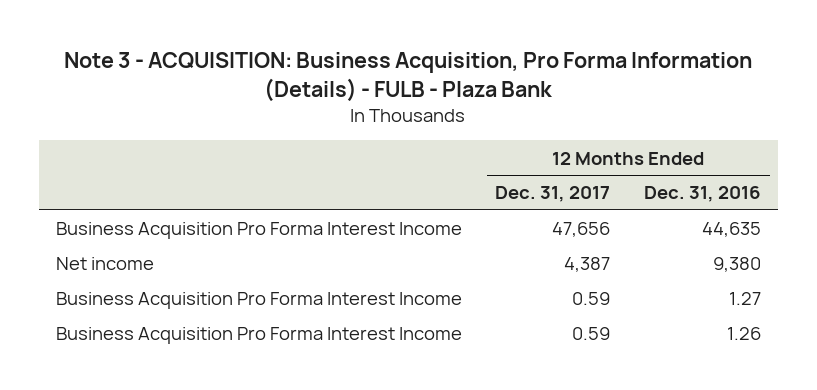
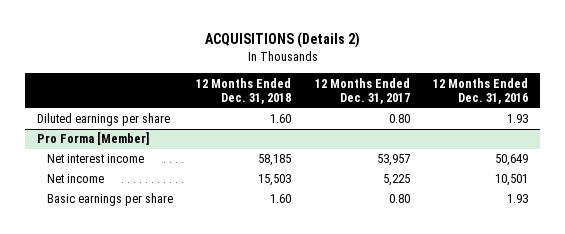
- Note 3 - ACQUISITION: Business Acquisition, Pro Forma Information (Details) - FULB - Plaza Bank
+ ACQUISITIONS (Details 2)
- | 12 Months Ended Dec. 31, 2017 | 12 Months Ended Dec. 31, 2016
+ | 12 Months Ended Dec. 31, 2018 | 12 Months Ended Dec. 31, 2017 | 12 Months Ended Dec. 31, 2016
- Business Acquisition Pro Forma Interest Income | 47,656 | 44,635
- Net income | 4,387 | 9,380
- Business Acquisition Pro Forma Interest Income | 0.59 | 1.27
- Business Acquisition Pro Forma Interest Income | 0.59 | 1.26
+ Diluted earnings per share | 1.60 | 0.80 | 1.93
+ Pro Forma [Member]
+ Net interest income | 58,185 | 53,957 | 50,649
+ Net income | 15,503 | 5,225 | 10,501
+ Basic earnings per share | 1.60 | 0.80 | 1.93

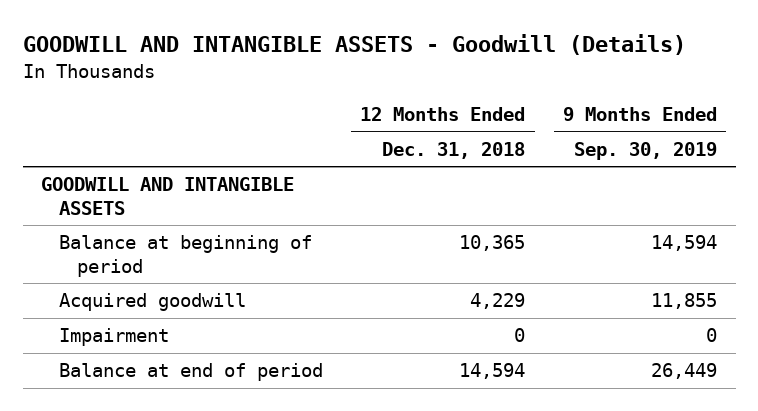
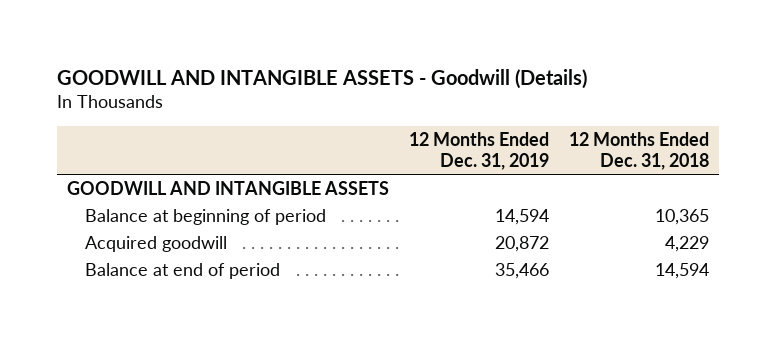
- | 12 Months Ended Dec. 31, 2018 | 9 Months Ended Sep. 30, 2019
+ | 12 Months Ended Dec. 31, 2019 | 12 Months Ended Dec. 31, 2018
- Impairment | 0 | 0

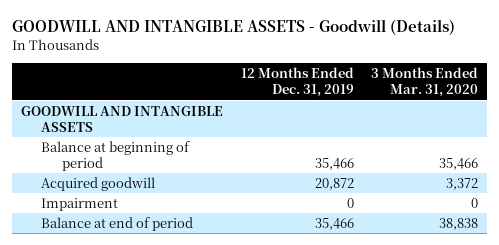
- | 12 Months Ended Dec. 31, 2019 | 12 Months Ended Dec. 31, 2018
+ | 12 Months Ended Dec. 31, 2019 | 3 Months Ended Mar. 31, 2020
- Balance at beginning of period | 14,594 | 10,365
+ Balance at beginning of period | 35,466 | 35,466
+ Impairment | 0 | 0

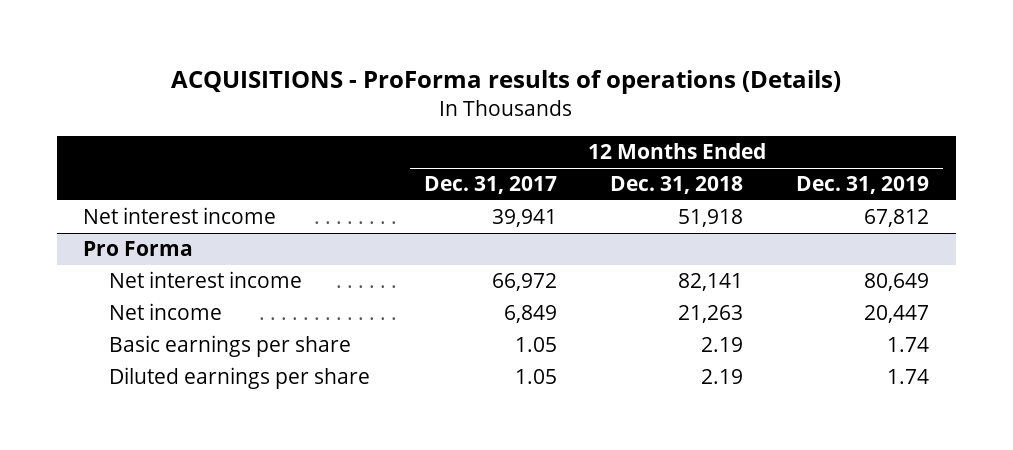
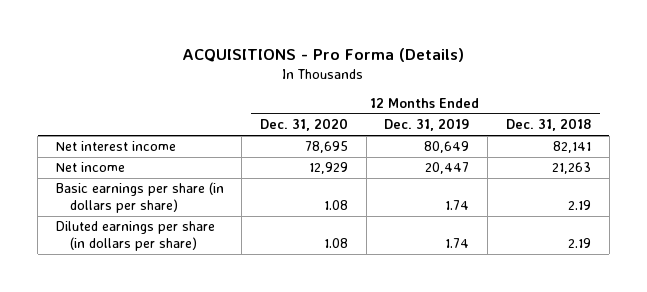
- ACQUISITIONS - ProForma results of operations (Details)
+ ACQUISITIONS - Pro Forma (Details)
- | 12 Months Ended Dec. 31, 2017 | 12 Months Ended Dec. 31, 2018 | 12 Months Ended Dec. 31, 2019
+ | 12 Months Ended Dec. 31, 2020 | 12 Months Ended Dec. 31, 2019 | 12 Months Ended Dec. 31, 2018
- Net interest income | 39,941 | 51,918 | 67,812
- Pro Forma
- Basic earnings per share | 1.05 | 2.19 | 1.74
- Diluted earnings per share | 1.05 | 2.19 | 1.74
+ Basic earnings per share (in dollars per share) | 1.08 | 1.74 | 2.19
+ Diluted earnings per share (in dollars per share) | 1.08 | 1.74 | 2.19

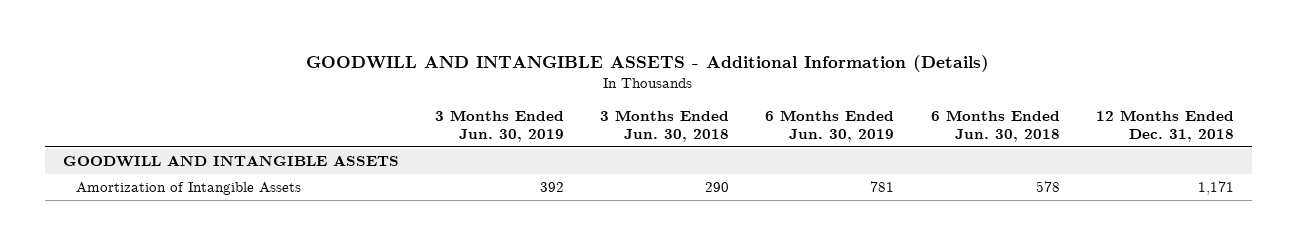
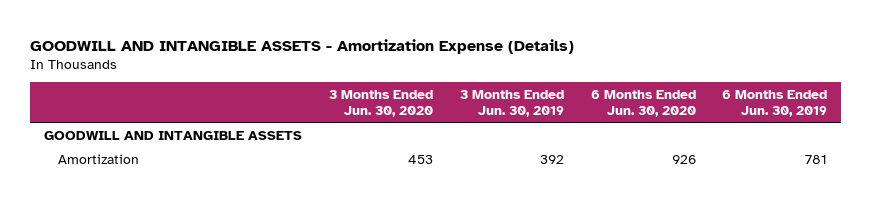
- GOODWILL AND INTANGIBLE ASSETS - Additional Information (Details)
+ GOODWILL AND INTANGIBLE ASSETS - Amortization Expense (Details)
- | 3 Months Ended Jun. 30, 2019 | 3 Months Ended Jun. 30, 2018 | 6 Months Ended Jun. 30, 2019 | 6 Months Ended Jun. 30, 2018 | 12 Months Ended Dec. 31, 2018
+ | 3 Months Ended Jun. 30, 2020 | 3 Months Ended Jun. 30, 2019 | 6 Months Ended Jun. 30, 2020 | 6 Months Ended Jun. 30, 2019
- Amortization of Intangible Assets | 392 | 290 | 781 | 578 | 1,171
+ Amortization | 453 | 392 | 926 | 781

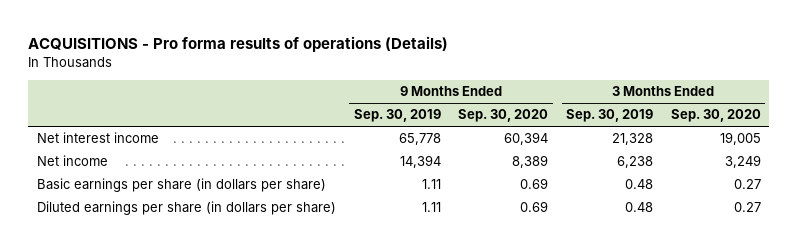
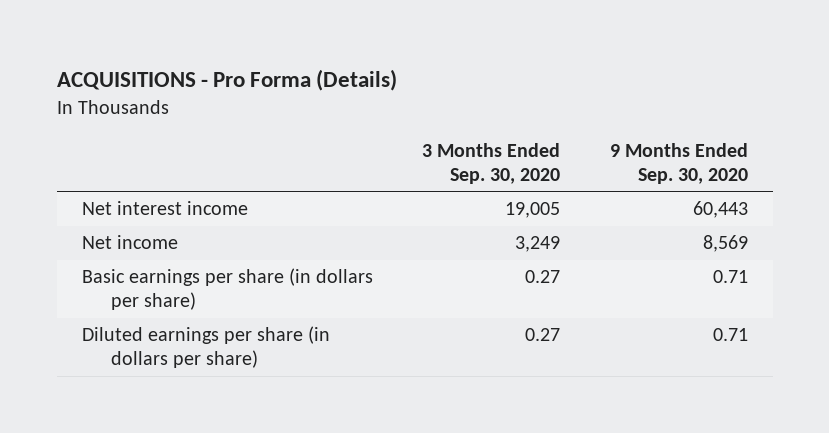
- ACQUISITIONS - Pro forma results of operations (Details)
+ ACQUISITIONS - Pro Forma (Details)
- | 9 Months Ended Sep. 30, 2019 | 9 Months Ended Sep. 30, 2020 | 3 Months Ended Sep. 30, 2019 | 3 Months Ended Sep. 30, 2020
+ | 3 Months Ended Sep. 30, 2020 | 9 Months Ended Sep. 30, 2020
- Net interest income | 65,778 | 60,394 | 21,328 | 19,005
- Net income | 14,394 | 8,389 | 6,238 | 3,249
- Basic earnings per share (in dollars per share) | 1.11 | 0.69 | 0.48 | 0.27
- Diluted earnings per share (in dollars per share) | 1.11 | 0.69 | 0.48 | 0.27
+ Net interest income | 19,005 | 60,443
+ Net income | 3,249 | 8,569
+ Basic earnings per share (in dollars per share) | 0.27 | 0.71
+ Diluted earnings per share (in dollars per share) | 0.27 | 0.71

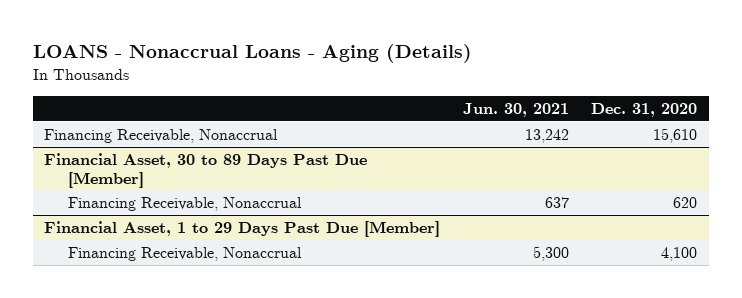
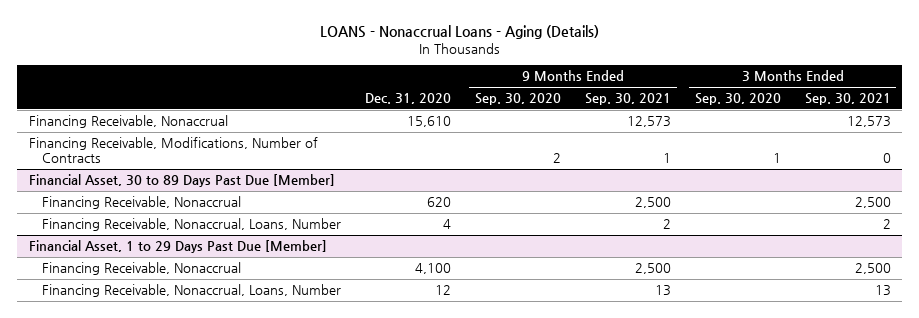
- | Jun. 30, 2021 | Dec. 31, 2020
+ | Dec. 31, 2020 | 9 Months Ended Sep. 30, 2020 | 9 Months Ended Sep. 30, 2021 | 3 Months Ended Sep. 30, 2020 | 3 Months Ended Sep. 30, 2021
+ Financing Receivable, Modifications, Number of Contracts | | 2 | 1 | 1 | 0
@ Financial Asset, 30 to 89 Days Past Due [Member]
+ Financing Receivable, Nonaccrual, Loans, Number | 4 | | 2 | | 2
@ Financial Asset, 1 to 29 Days Past Due [Member]
+ Financing Receivable, Nonaccrual, Loans, Number | 12 | | 13 | | 13

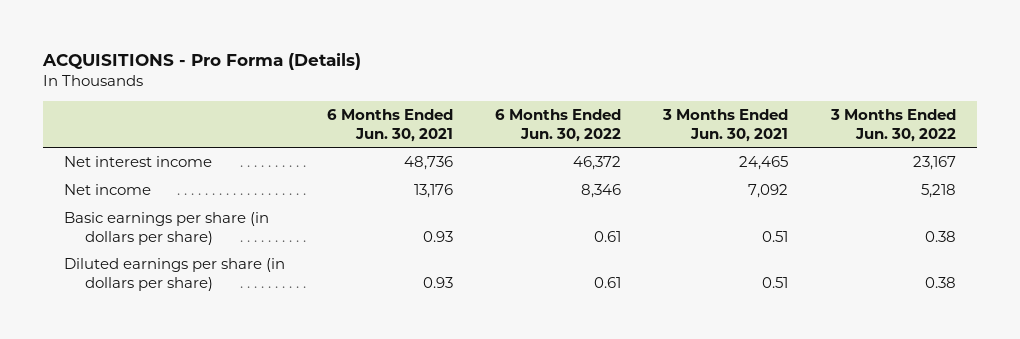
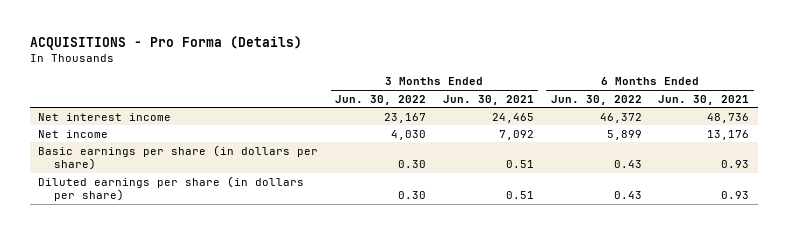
- | 6 Months Ended Jun. 30, 2021 | 6 Months Ended Jun. 30, 2022 | 3 Months Ended Jun. 30, 2021 | 3 Months Ended Jun. 30, 2022
+ | 3 Months Ended Jun. 30, 2022 | 3 Months Ended Jun. 30, 2021 | 6 Months Ended Jun. 30, 2022 | 6 Months Ended Jun. 30, 2021
- Net income | 13,176 | 8,346 | 7,092 | 5,218
- Basic earnings per share (in dollars per share) | 0.93 | 0.61 | 0.51 | 0.38
- Diluted earnings per share (in dollars per share) | 0.93 | 0.61 | 0.51 | 0.38
+ Net income | 4,030 | 7,092 | 5,899 | 13,176
+ Basic earnings per share (in dollars per share) | 0.30 | 0.51 | 0.43 | 0.93
+ Diluted earnings per share (in dollars per share) | 0.30 | 0.51 | 0.43 | 0.93

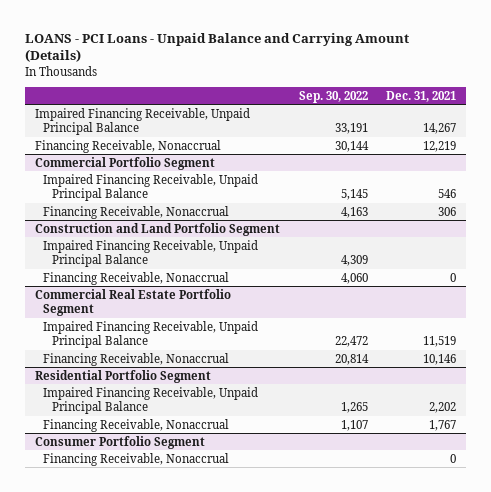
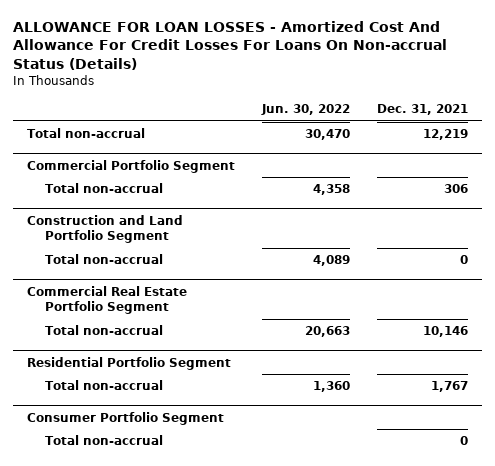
- LOANS - PCI Loans - Unpaid Balance and Carrying Amount (Details)
+ ALLOWANCE FOR LOAN LOSSES - Amortized Cost And Allowance For Credit Losses For Loans On Non-accrual Status (Details)
- | Sep. 30, 2022 | Dec. 31, 2021
+ | Jun. 30, 2022 | Dec. 31, 2021
- Impaired Financing Receivable, Unpaid Principal Balance | 33,191 | 14,267
- Financing Receivable, Nonaccrual | 30,144 | 12,219
+ Total non-accrual | 30,470 | 12,219
@ Commercial Portfolio Segment
- Impaired Financing Receivable, Unpaid Principal Balance | 5,145 | 546
- Financing Receivable, Nonaccrual | 4,163 | 306
+ Total non-accrual | 4,358 | 306
@ Construction and Land Portfolio Segment
- Impaired Financing Receivable, Unpaid Principal Balance | 4,309 |
- Financing Receivable, Nonaccrual | 4,060 | 0
+ Total non-accrual | 4,089 | 0
@ Commercial Real Estate Portfolio Segment
- Impaired Financing Receivable, Unpaid Principal Balance | 22,472 | 11,519
- Financing Receivable, Nonaccrual | 20,814 | 10,146
+ Total non-accrual | 20,663 | 10,146
@ Residential Portfolio Segment
- Impaired Financing Receivable, Unpaid Principal Balance | 1,265 | 2,202
- Financing Receivable, Nonaccrual | 1,107 | 1,767
+ Total non-accrual | 1,360 | 1,767
@ Consumer Portfolio Segment
- Financing Receivable, Nonaccrual | | 0
+ Total non-accrual | | 0

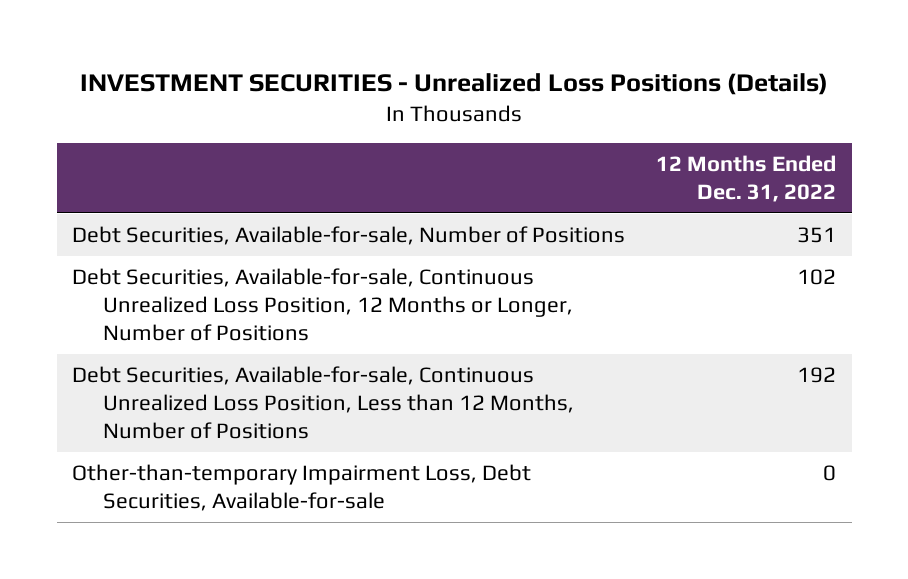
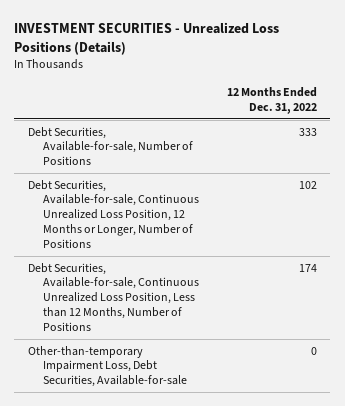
- Debt Securities, Available-for-sale, Number of Positions | 351
+ Debt Securities, Available-for-sale, Number of Positions | 333
- Debt Securities, Available-for-sale, Continuous Unrealized Loss Position, Less than 12 Months, Number of Positions | 192
+ Debt Securities, Available-for-sale, Continuous Unrealized Loss Position, Less than 12 Months, Number of Positions | 174

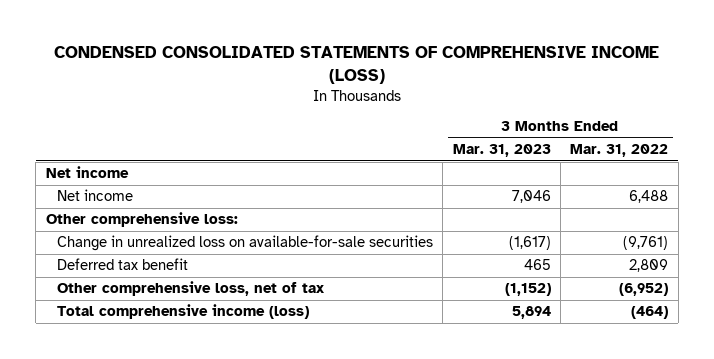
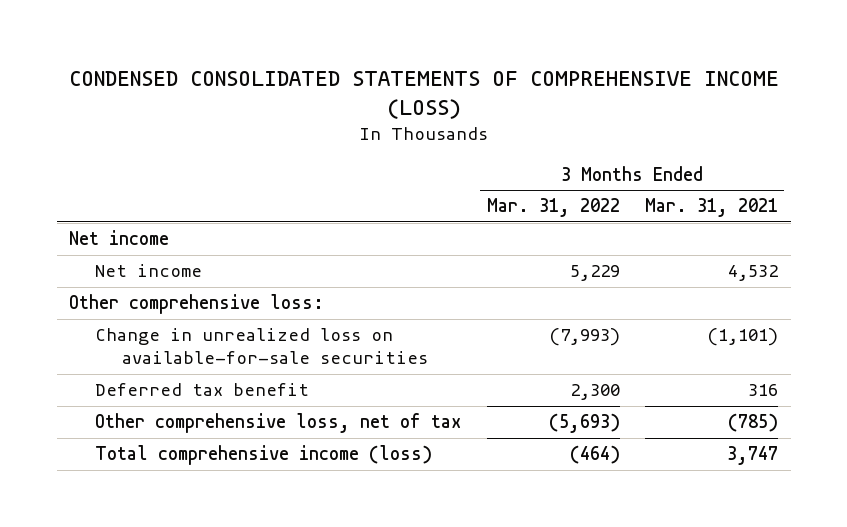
- | 3 Months Ended Mar. 31, 2023 | 3 Months Ended Mar. 31, 2022
+ | 3 Months Ended Mar. 31, 2022 | 3 Months Ended Mar. 31, 2021
- Net income | 7,046 | 6,488
+ Net income | 5,229 | 4,532
- Change in unrealized loss on available-for-sale securities | (1,617) | (9,761)
- Deferred tax benefit | 465 | 2,809
- Other comprehensive loss, net of tax | (1,152) | (6,952)
+ Change in unrealized loss on available-for-sale securities | (7,993) | (1,101)
+ Deferred tax benefit | 2,300 | 316
+ Other comprehensive loss, net of tax | (5,693) | (785)

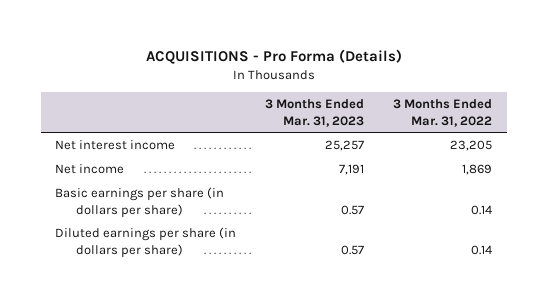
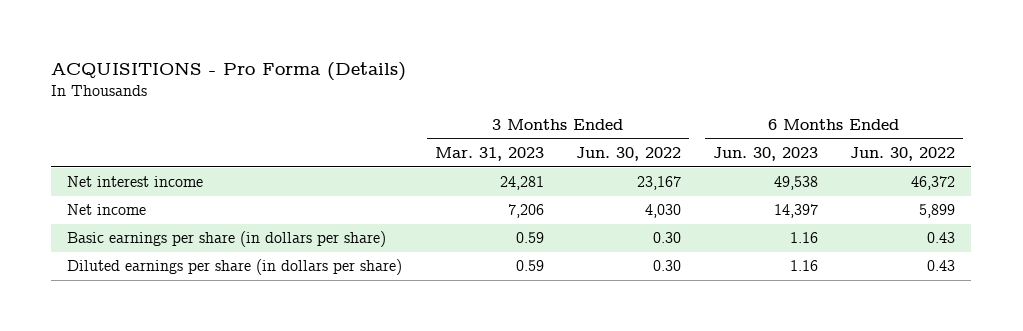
- | 3 Months Ended Mar. 31, 2023 | 3 Months Ended Mar. 31, 2022
+ | 3 Months Ended Mar. 31, 2023 | 3 Months Ended Jun. 30, 2022 | 6 Months Ended Jun. 30, 2023 | 6 Months Ended Jun. 30, 2022
- Net interest income | 25,257 | 23,205
- Net income | 7,191 | 1,869
- Basic earnings per share (in dollars per share) | 0.57 | 0.14
- Diluted earnings per share (in dollars per share) | 0.57 | 0.14
+ Net interest income | 24,281 | 23,167 | 49,538 | 46,372
+ Net income | 7,206 | 4,030 | 14,397 | 5,899
+ Basic earnings per share (in dollars per share) | 0.59 | 0.30 | 1.16 | 0.43
+ Diluted earnings per share (in dollars per share) | 0.59 | 0.30 | 1.16 | 0.43

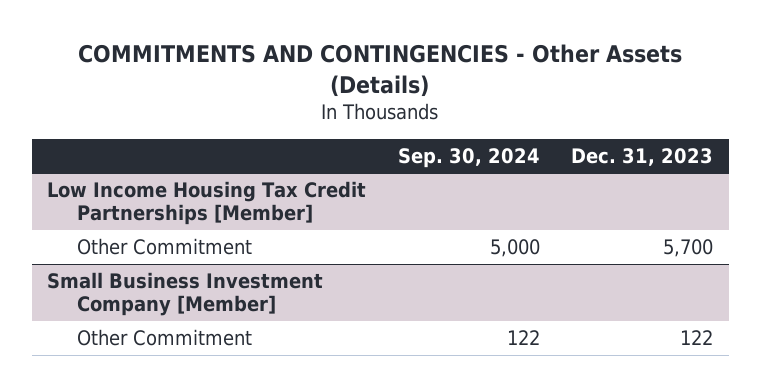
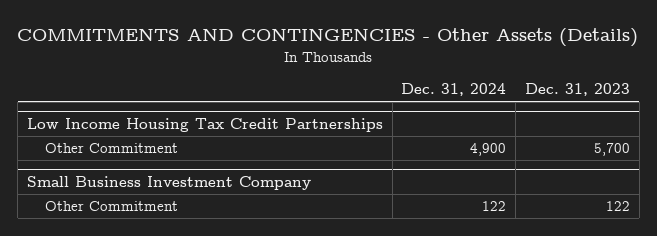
- | Sep. 30, 2024 | Dec. 31, 2023
+ | Dec. 31, 2024 | Dec. 31, 2023
- Low Income Housing Tax Credit Partnerships [Member]
+ Low Income Housing Tax Credit Partnerships
- Small Business Investment Company [Member]
+ Small Business Investment Company

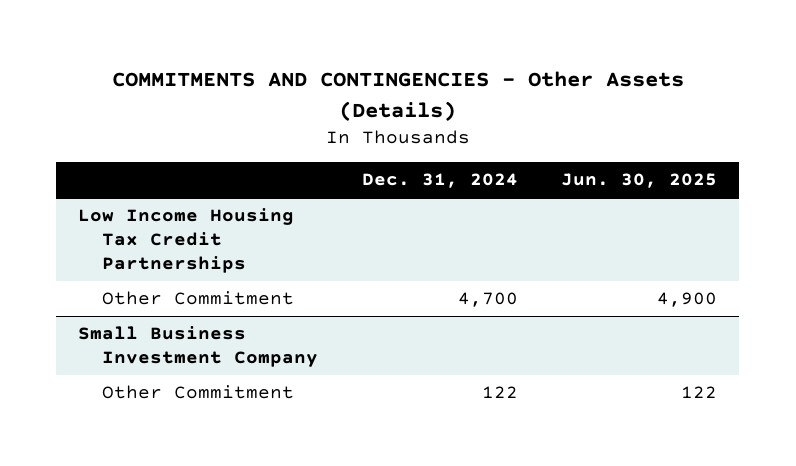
- | Dec. 31, 2024 | Dec. 31, 2023
+ | Dec. 31, 2024 | Jun. 30, 2025
@ Low Income Housing Tax Credit Partnerships
- Other Commitment | 4,900 | 5,700
+ Other Commitment | 4,700 | 4,900

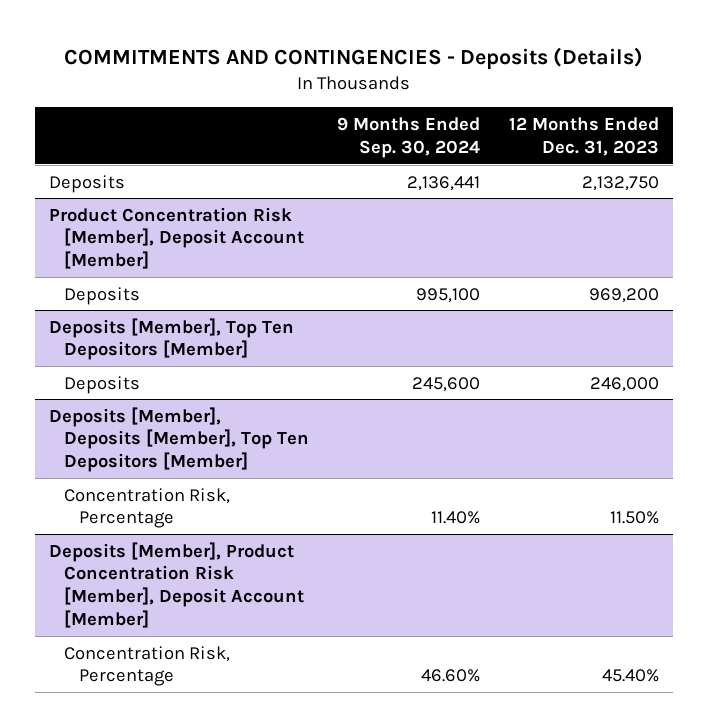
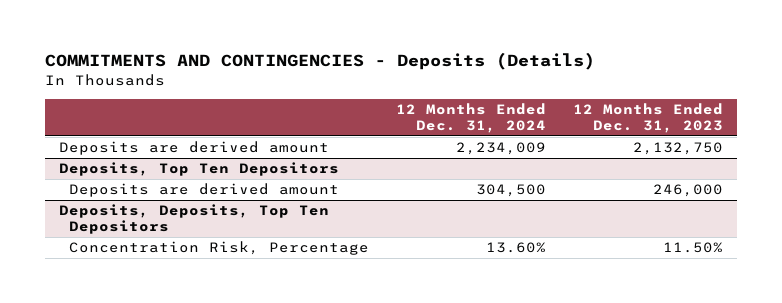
- | 9 Months Ended Sep. 30, 2024 | 12 Months Ended Dec. 31, 2023
+ | 12 Months Ended Dec. 31, 2024 | 12 Months Ended Dec. 31, 2023
- Deposits | 2,136,441 | 2,132,750
- Product Concentration Risk [Member], Deposit Account [Member]
- Deposits | 995,100 | 969,200
- Deposits [Member], Top Ten Depositors [Member]
- Deposits | 245,600 | 246,000
- Deposits [Member], Deposits [Member], Top Ten Depositors [Member]
+ Deposits are derived amount | 2,234,009 | 2,132,750
+ Deposits, Top Ten Depositors
+ Deposits are derived amount | 304,500 | 246,000
+ Deposits, Deposits, Top Ten Depositors
- Deposits [Member], Product Concentration Risk [Member], Deposit Account [Member]
- Concentration Risk, Percentage | 46.60% | 45.40%

